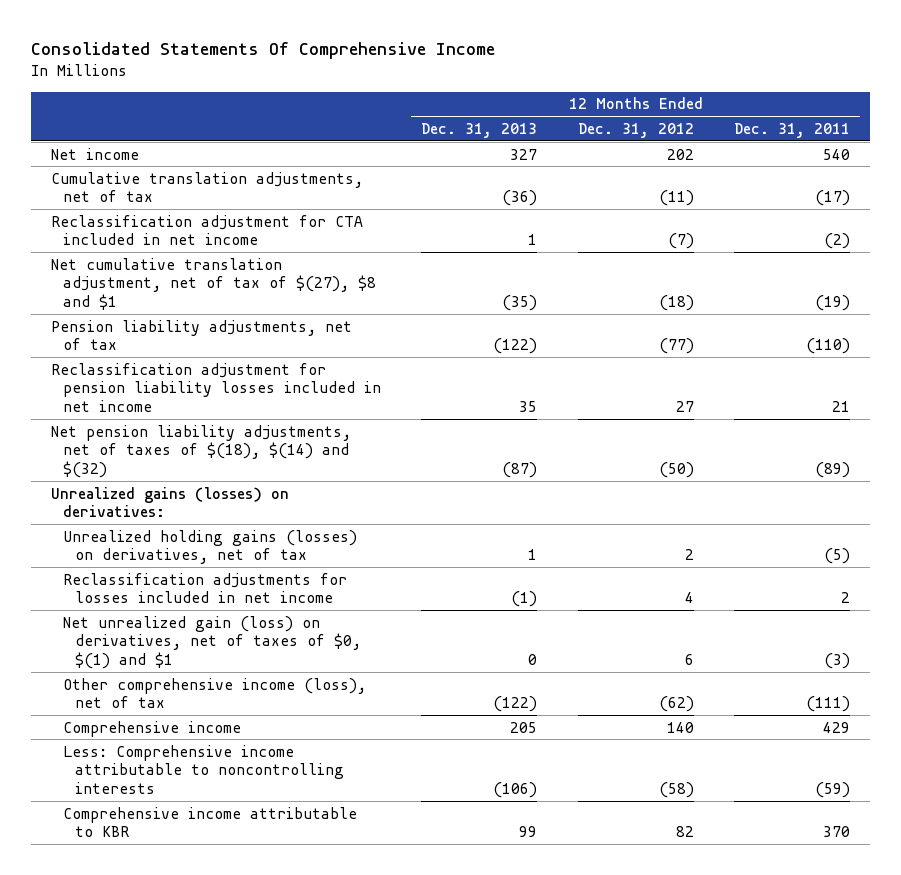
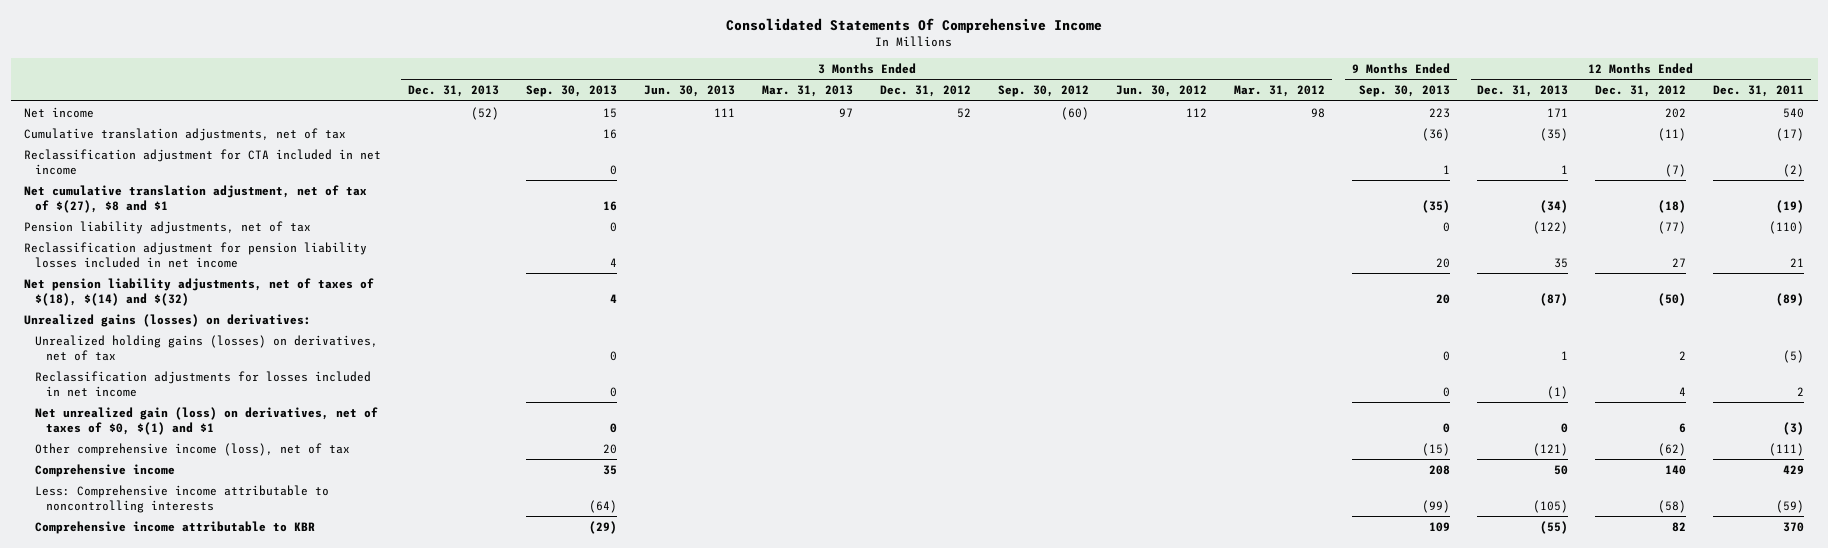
- | 12 Months Ended Dec. 31, 2013 | 12 Months Ended Dec. 31, 2012 | 12 Months Ended Dec. 31, 2011
+ | 3 Months Ended Dec. 31, 2013 | 3 Months Ended Sep. 30, 2013 | 3 Months Ended Jun. 30, 2013 | 3 Months Ended Mar. 31, 2013 | 3 Months Ended Dec. 31, 2012 | 3 Months Ended Sep. 30, 2012 | 3 Months Ended Jun. 30, 2012 | 3 Months Ended Mar. 31, 2012 | 9 Months Ended Sep. 30, 2013 | 12 Months Ended Dec. 31, 2013 | 12 Months Ended Dec. 31, 2012 | 12 Months Ended Dec. 31, 2011
- Net income | 327 | 202 | 540
- Cumulative translation adjustments, net of tax | (36) | (11) | (17)
+ Net income | (52) | 15 | 111 | 97 | 52 | (60) | 112 | 98 | 223 | 171 | 202 | 540
+ Cumulative translation adjustments, net of tax | | 16 | | | | | | | (36) | (35) | (11) | (17)
- Net cumulative translation adjustment, net of tax of $(27), $8 and $1 | (35) | (18) | (19)
+ Net cumulative translation adjustment, net of tax of $(27), $8 and $1 | | 16 | | | | | | | (35) | (34) | (18) | (19)
- Other comprehensive income (loss), net of tax | (122) | (62) | (111)
- Comprehensive income | 205 | 140 | 429
- Less: Comprehensive income attributable to noncontrolling interests | (106) | (58) | (59)
- Comprehensive income attributable to KBR | 99 | 82 | 370
+ Other comprehensive income (loss), net of tax | | 20 | | | | | | | (15) | (121) | (62) | (111)
+ Comprehensive income | | 35 | | | | | | | 208 | 50 | 140 | 429
+ Less: Comprehensive income attributable to noncontrolling interests | | (64) | | | | | | | (99) | (105) | (58) | (59)
+ Comprehensive income attributable to KBR | | (29) | | | | | | | 109 | (55) | 82 | 370

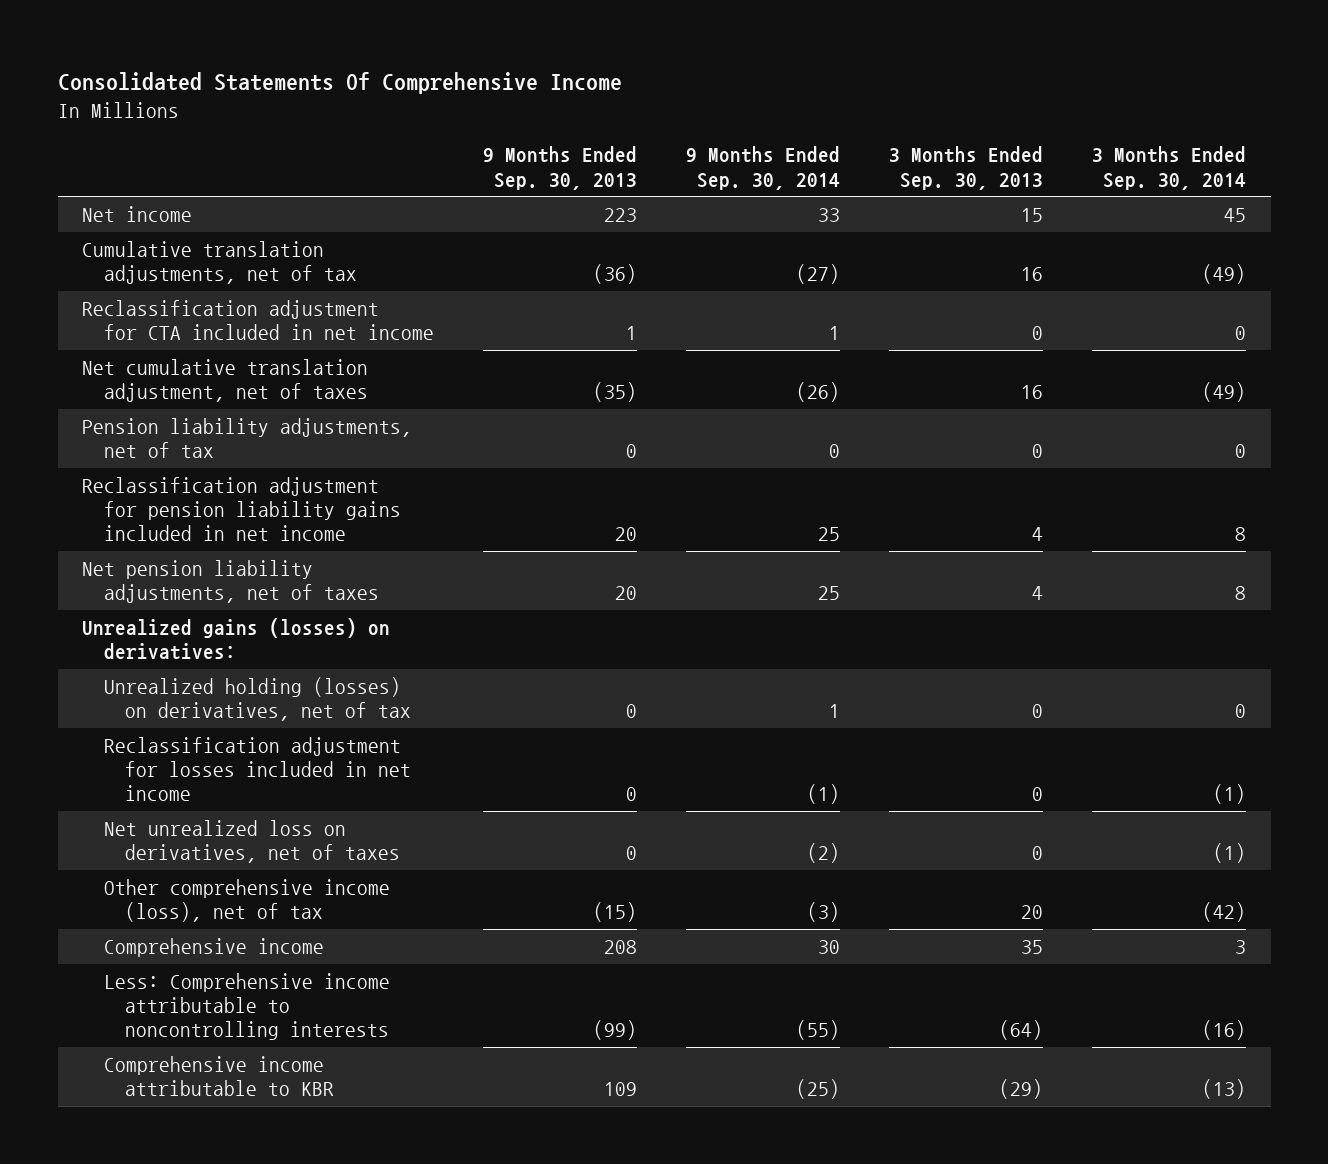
- | 3 Months Ended Dec. 31, 2013 | 3 Months Ended Sep. 30, 2013 | 3 Months Ended Jun. 30, 2013 | 3 Months Ended Mar. 31, 2013 | 3 Months Ended Dec. 31, 2012 | 3 Months Ended Sep. 30, 2012 | 3 Months Ended Jun. 30, 2012 | 3 Months Ended Mar. 31, 2012 | 9 Months Ended Sep. 30, 2013 | 12 Months Ended Dec. 31, 2013 | 12 Months Ended Dec. 31, 2012 | 12 Months Ended Dec. 31, 2011
+ | 9 Months Ended Sep. 30, 2013 | 9 Months Ended Sep. 30, 2014 | 3 Months Ended Sep. 30, 2013 | 3 Months Ended Sep. 30, 2014
- Net cumulative translation adjustment, net of tax of $(27), $8 and $1 | | 16 | | | | | | | (35) | (34) | (18) | (19)
+ Net cumulative translation adjustment, net of taxes | (35) | (26) | 16 | (49)
- Reclassification adjustment for pension liability losses included in net income | | 4 | | | | | | | 20 | 35 | 27 | 21
- Net pension liability adjustments, net of taxes of $(18), $(14) and $(32) | | 4 | | | | | | | 20 | (87) | (50) | (89)
+ Reclassification adjustment for pension liability gains included in net income | 20 | 25 | 4 | 8
+ Net pension liability adjustments, net of taxes | 20 | 25 | 4 | 8
- Unrealized holding gains (losses) on derivatives, net of tax | | 0 | | | | | | | 0 | 1 | 2 | (5)
- Reclassification adjustments for losses included in net income | | 0 | | | | | | | 0 | (1) | 4 | 2
- Net unrealized gain (loss) on derivatives, net of taxes of $0, $(1) and $1 | | 0 | | | | | | | 0 | 0 | 6 | (3)
+ Unrealized holding (losses) on derivatives, net of tax | 0 | 1 | 0 | 0
+ Reclassification adjustment for losses included in net income | 0 | (1) | 0 | (1)
+ Net unrealized loss on derivatives, net of taxes | 0 | (2) | 0 | (1)

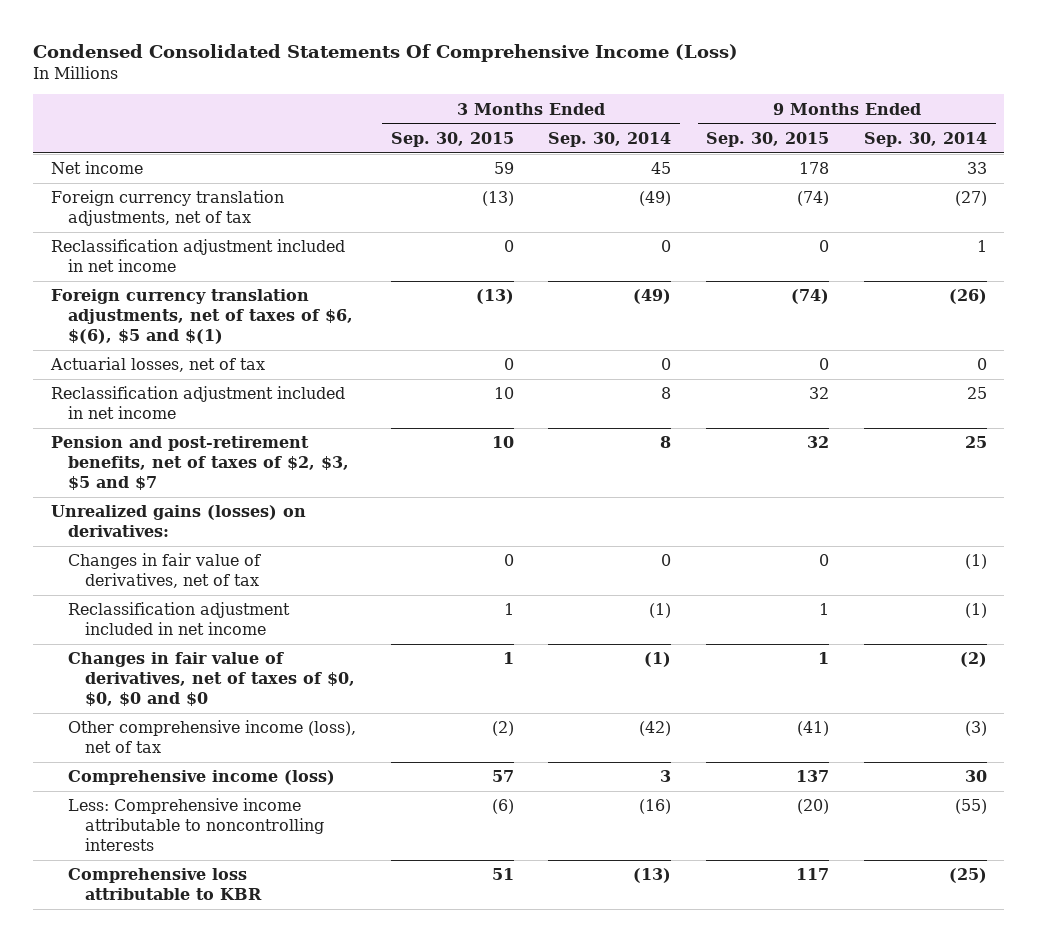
- Consolidated Statements Of Comprehensive Income
+ Condensed Consolidated Statements Of Comprehensive Income (Loss)
- | 9 Months Ended Sep. 30, 2013 | 9 Months Ended Sep. 30, 2014 | 3 Months Ended Sep. 30, 2013 | 3 Months Ended Sep. 30, 2014
+ | 3 Months Ended Sep. 30, 2015 | 3 Months Ended Sep. 30, 2014 | 9 Months Ended Sep. 30, 2015 | 9 Months Ended Sep. 30, 2014
- Cumulative translation adjustments, net of tax | (36) | (27) | 16 | (49)
- Reclassification adjustment for CTA included in net income | 1 | 1 | 0 | 0
- Net cumulative translation adjustment, net of taxes | (35) | (26) | 16 | (49)
- Pension liability adjustments, net of tax | 0 | 0 | 0 | 0
- Reclassification adjustment for pension liability gains included in net income | 20 | 25 | 4 | 8
- Net pension liability adjustments, net of taxes | 20 | 25 | 4 | 8
+ Foreign currency translation adjustments, net of tax | (13) | (49) | (74) | (27)
+ Reclassification adjustment included in net income | 0 | 0 | 0 | 1
+ Foreign currency translation adjustments, net of taxes of $6, $(6), $5 and $(1) | (13) | (49) | (74) | (26)
+ Actuarial losses, net of tax | 0 | 0 | 0 | 0
+ Reclassification adjustment included in net income | 10 | 8 | 32 | 25
+ Pension and post-retirement benefits, net of taxes of $2, $3, $5 and $7 | 10 | 8 | 32 | 25
- Unrealized holding (losses) on derivatives, net of tax | 0 | 1 | 0 | 0
- Reclassification adjustment for losses included in net income | 0 | (1) | 0 | (1)
- Net unrealized loss on derivatives, net of taxes | 0 | (2) | 0 | (1)
+ Changes in fair value of derivatives, net of tax | 0 | 0 | 0 | (1)
+ Reclassification adjustment included in net income | 1 | (1) | 1 | (1)
+ Changes in fair value of derivatives, net of taxes of $0, $0, $0 and $0 | 1 | (1) | 1 | (2)
- Comprehensive income | 208 | 30 | 35 | 3
+ Comprehensive income (loss) | 57 | 3 | 137 | 30
- Comprehensive income attributable to KBR | 109 | (25) | (29) | (13)
+ Comprehensive loss attributable to KBR | 51 | (13) | 117 | (25)

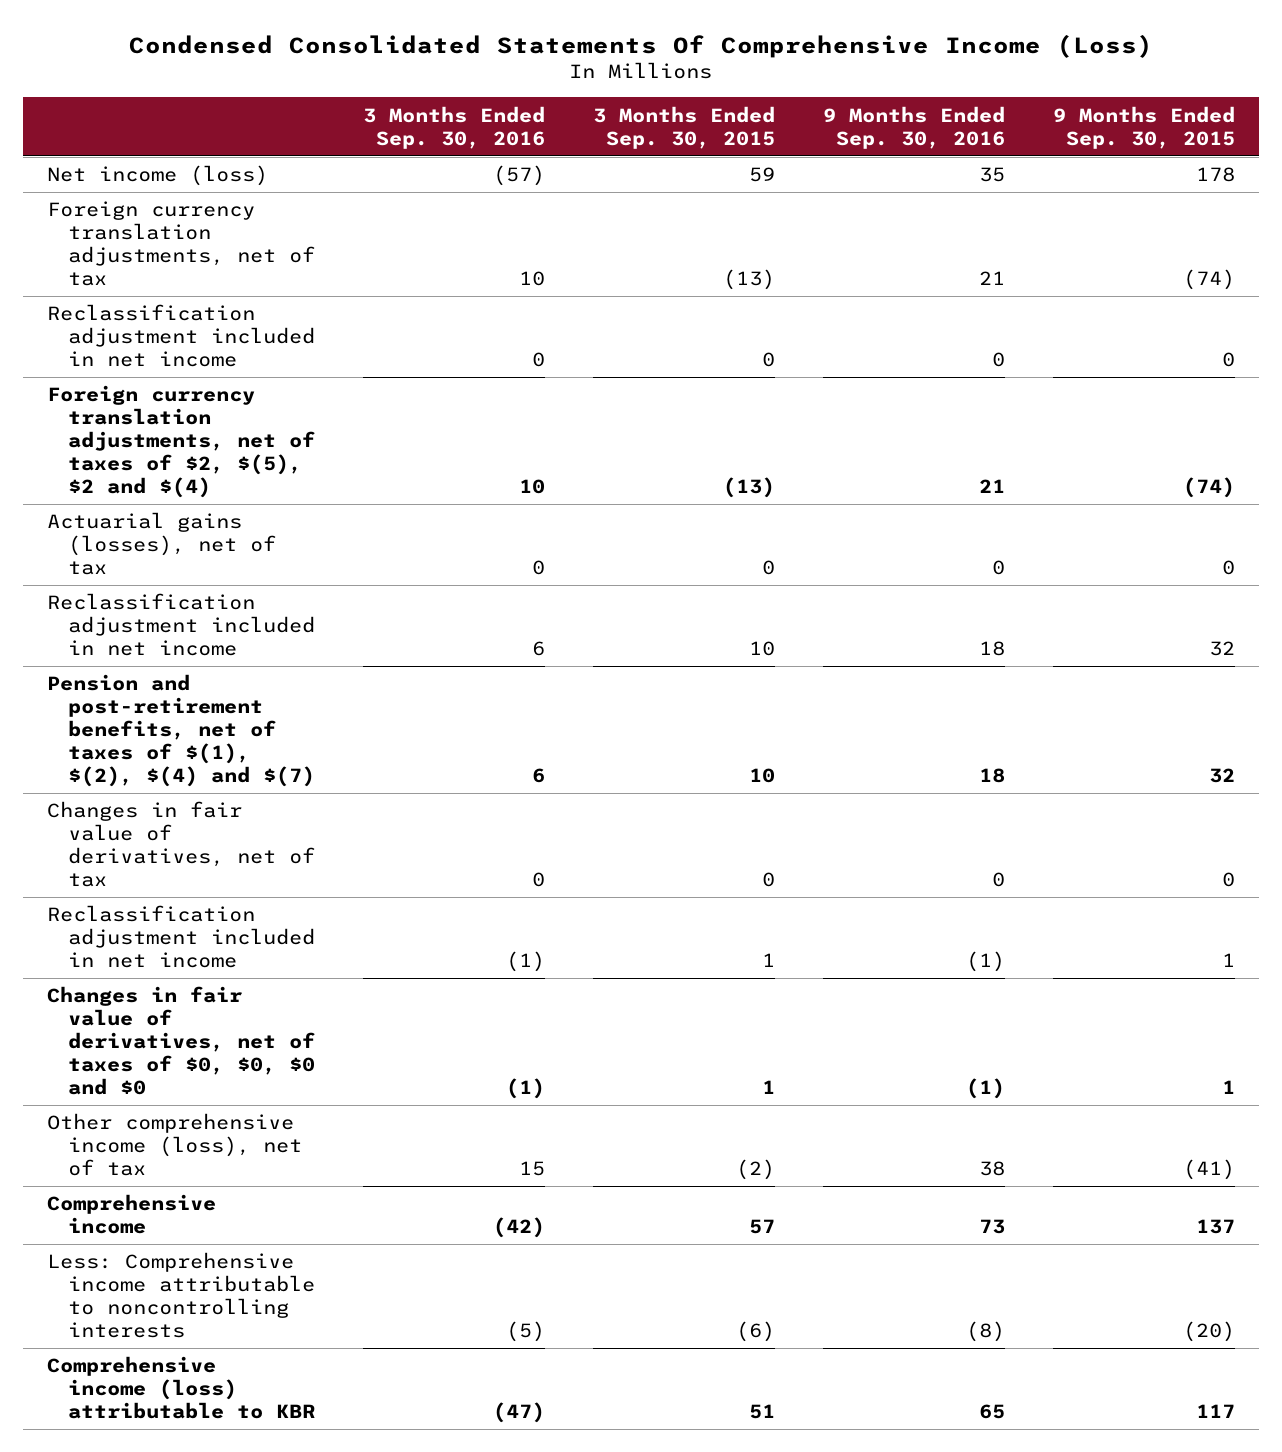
- | 3 Months Ended Sep. 30, 2015 | 3 Months Ended Sep. 30, 2014 | 9 Months Ended Sep. 30, 2015 | 9 Months Ended Sep. 30, 2014
+ | 3 Months Ended Sep. 30, 2016 | 3 Months Ended Sep. 30, 2015 | 9 Months Ended Sep. 30, 2016 | 9 Months Ended Sep. 30, 2015
- Net income | 59 | 45 | 178 | 33
+ Net income (loss) | (57) | 59 | 35 | 178
- Foreign currency translation adjustments, net of taxes of $6, $(6), $5 and $(1) | (13) | (49) | (74) | (26)
- Actuarial losses, net of tax | 0 | 0 | 0 | 0
+ Foreign currency translation adjustments, net of taxes of $2, $(5), $2 and $(4) | 10 | (13) | 21 | (74)
+ Actuarial gains (losses), net of tax | 0 | 0 | 0 | 0
- Pension and post-retirement benefits, net of taxes of $2, $3, $5 and $7 | 10 | 8 | 32 | 25
- Unrealized gains (losses) on derivatives:
+ Pension and post-retirement benefits, net of taxes of $(1), $(2), $(4) and $(7) | 6 | 10 | 18 | 32
- Comprehensive income (loss) | 57 | 3 | 137 | 30
+ Comprehensive income | (42) | 57 | 73 | 137
- Comprehensive loss attributable to KBR | 51 | (13) | 117 | (25)
+ Comprehensive income (loss) attributable to KBR | (47) | 51 | 65 | 117

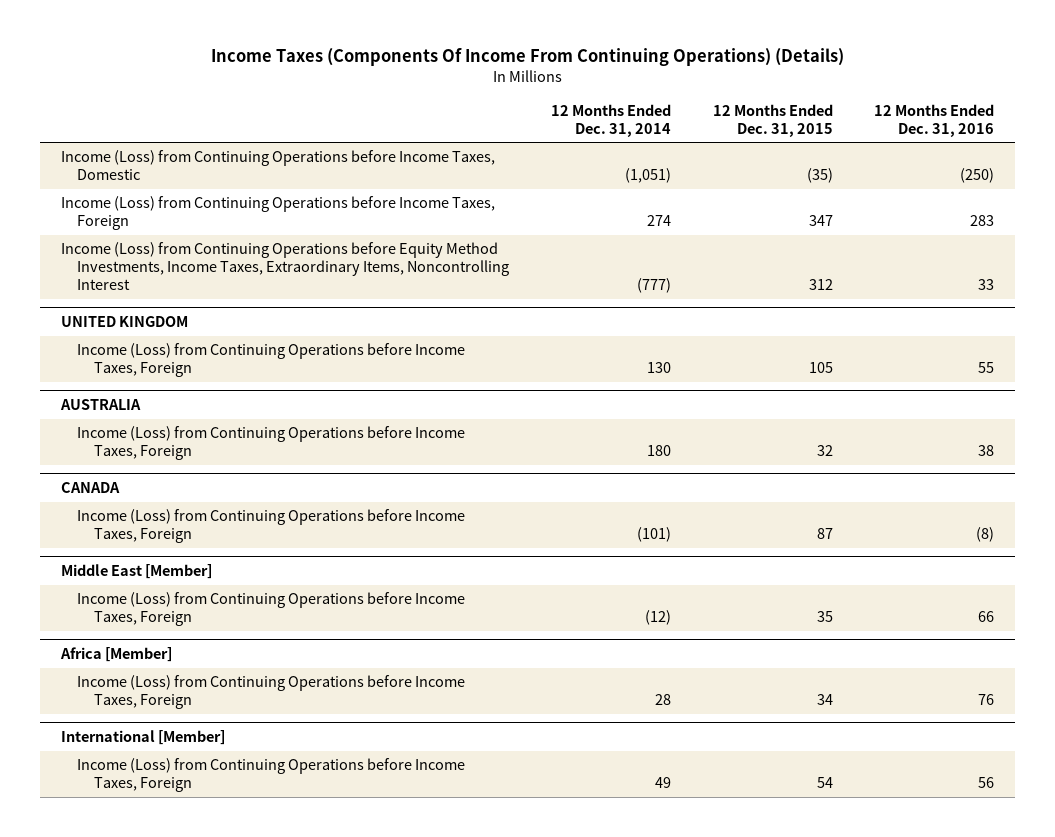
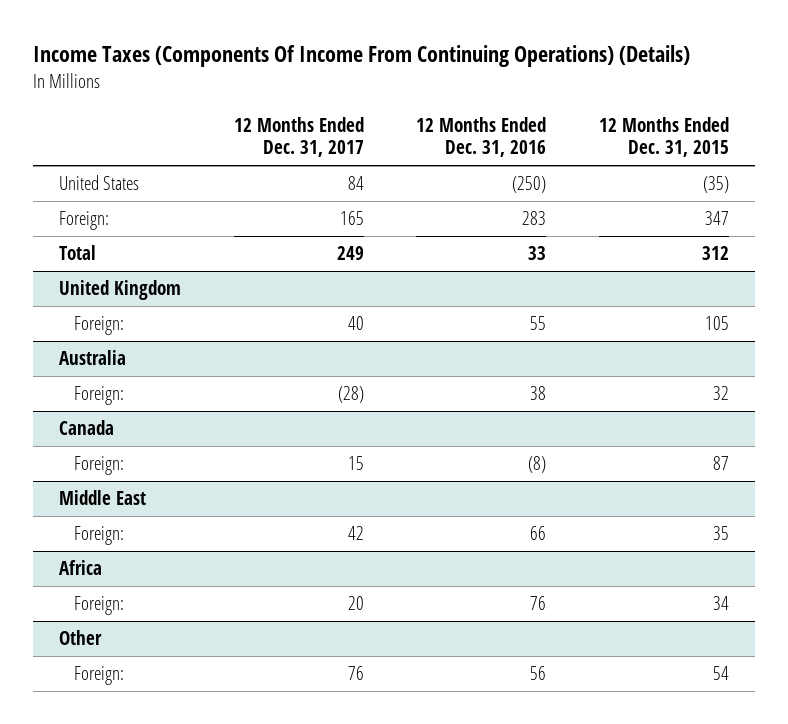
- | 12 Months Ended Dec. 31, 2014 | 12 Months Ended Dec. 31, 2015 | 12 Months Ended Dec. 31, 2016
+ | 12 Months Ended Dec. 31, 2017 | 12 Months Ended Dec. 31, 2016 | 12 Months Ended Dec. 31, 2015
- Income (Loss) from Continuing Operations before Income Taxes, Domestic | (1,051) | (35) | (250)
- Income (Loss) from Continuing Operations before Income Taxes, Foreign | 274 | 347 | 283
- Income (Loss) from Continuing Operations before Equity Method Investments, Income Taxes, Extraordinary Items, Noncontrolling Interest | (777) | 312 | 33
- UNITED KINGDOM
- Income (Loss) from Continuing Operations before Income Taxes, Foreign | 130 | 105 | 55
- AUSTRALIA
- Income (Loss) from Continuing Operations before Income Taxes, Foreign | 180 | 32 | 38
- CANADA
- Income (Loss) from Continuing Operations before Income Taxes, Foreign | (101) | 87 | (8)
- Middle East [Member]
- Income (Loss) from Continuing Operations before Income Taxes, Foreign | (12) | 35 | 66
- Africa [Member]
- Income (Loss) from Continuing Operations before Income Taxes, Foreign | 28 | 34 | 76
- International [Member]
- Income (Loss) from Continuing Operations before Income Taxes, Foreign | 49 | 54 | 56
+ United States | 84 | (250) | (35)
+ Foreign: | 165 | 283 | 347
+ Total | 249 | 33 | 312
+ United Kingdom
+ Foreign: | 40 | 55 | 105
+ Australia
+ Foreign: | (28) | 38 | 32
+ Canada
+ Foreign: | 15 | (8) | 87
+ Middle East
+ Foreign: | 42 | 66 | 35
+ Africa
+ Foreign: | 20 | 76 | 34
+ Other
+ Foreign: | 76 | 56 | 54

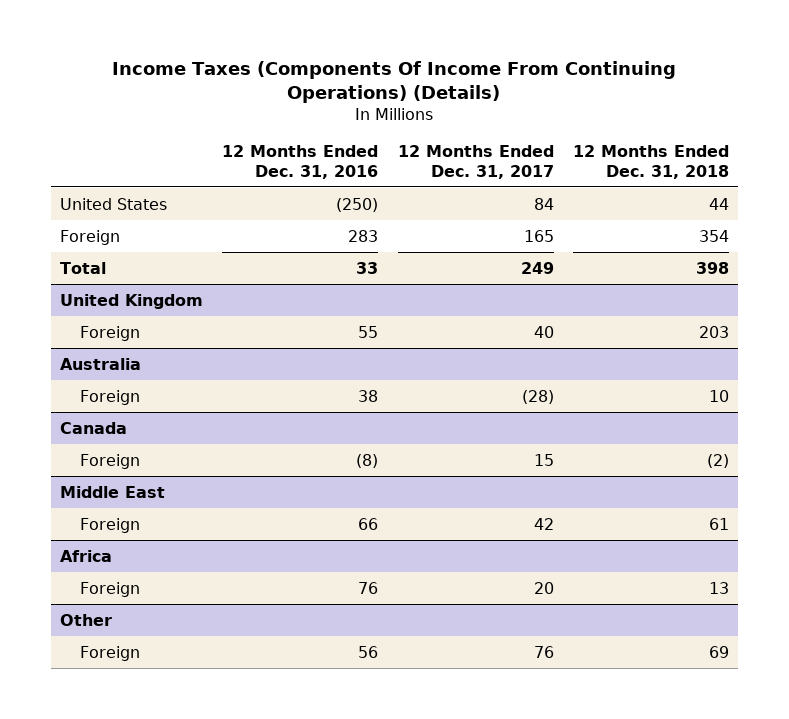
- | 12 Months Ended Dec. 31, 2017 | 12 Months Ended Dec. 31, 2016 | 12 Months Ended Dec. 31, 2015
+ | 12 Months Ended Dec. 31, 2016 | 12 Months Ended Dec. 31, 2017 | 12 Months Ended Dec. 31, 2018
- Foreign: | 165 | 283 | 347
+ Foreign | 283 | 165 | 354
@ United Kingdom
- Foreign: | 40 | 55 | 105
+ Foreign | 55 | 40 | 203
@ Australia
- Foreign: | (28) | 38 | 32
+ Foreign | 38 | (28) | 10
@ Canada
- Foreign: | 15 | (8) | 87
+ Foreign | (8) | 15 | (2)
@ Middle East
- Foreign: | 42 | 66 | 35
+ Foreign | 66 | 42 | 61
@ Africa
- Foreign: | 20 | 76 | 34
+ Foreign | 76 | 20 | 13
@ Other
- Foreign: | 76 | 56 | 54
+ Foreign | 56 | 76 | 69

